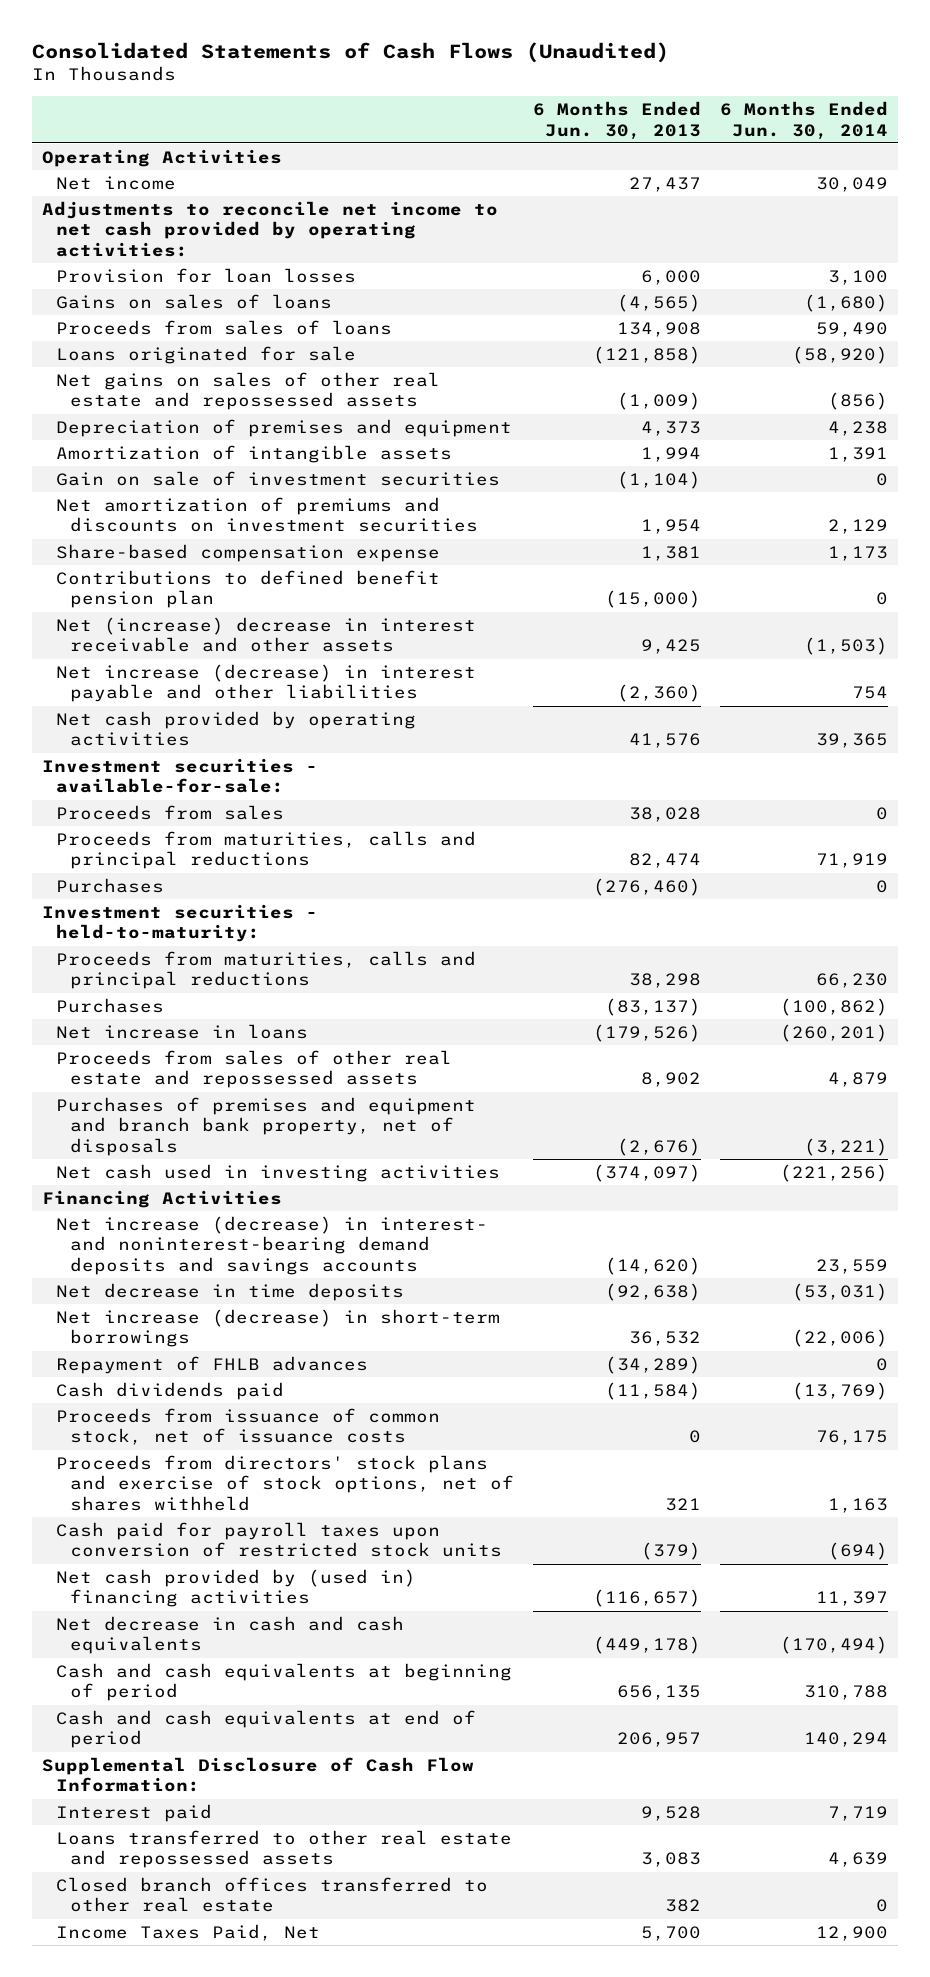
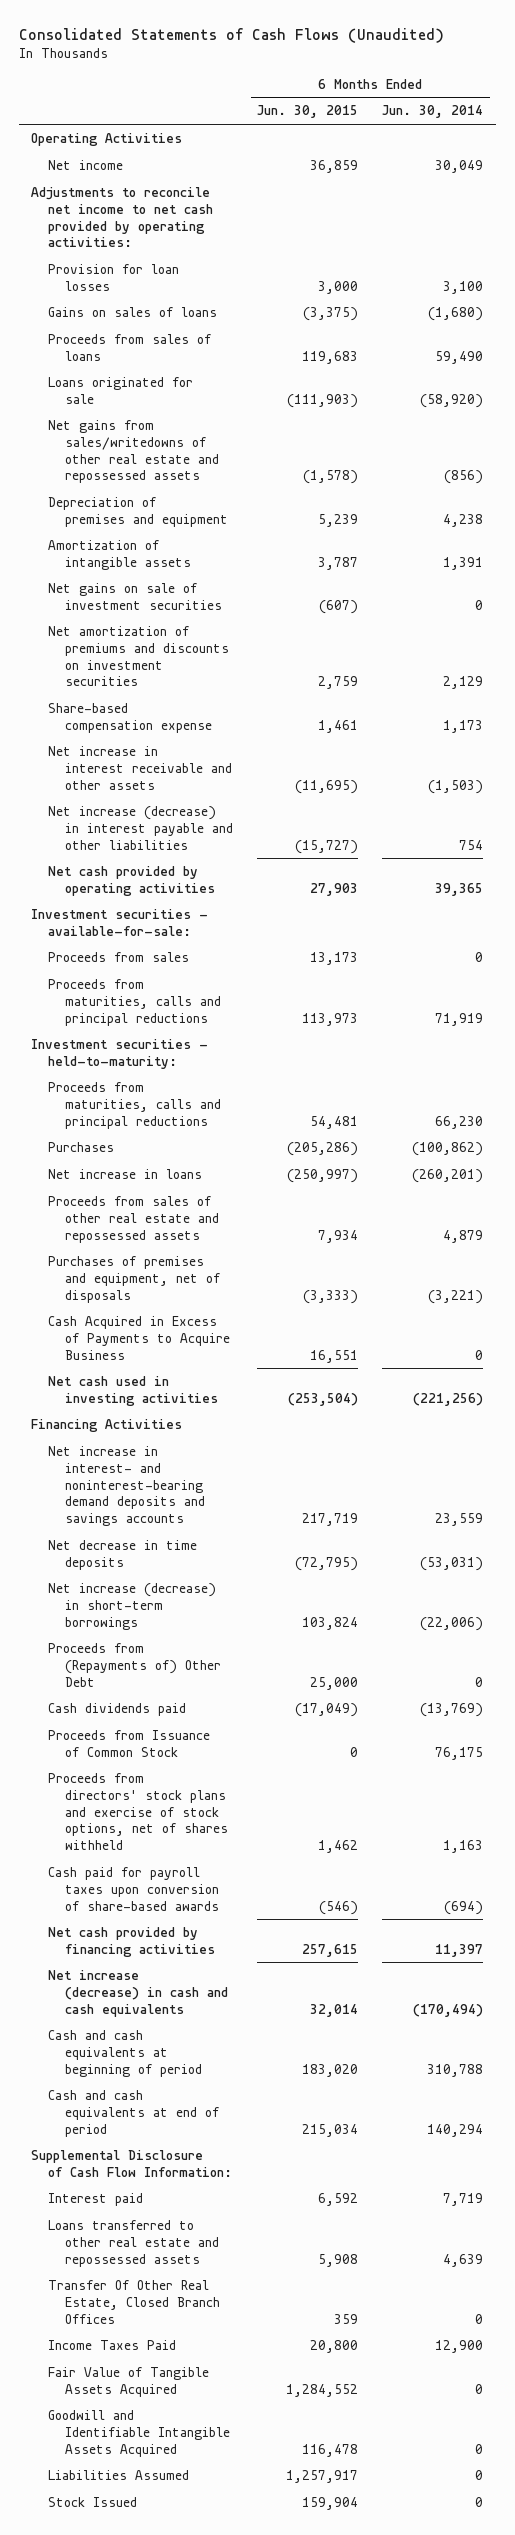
- | 6 Months Ended Jun. 30, 2013 | 6 Months Ended Jun. 30, 2014
+ | 6 Months Ended Jun. 30, 2015 | 6 Months Ended Jun. 30, 2014
- Net gains on sales of other real estate and repossessed assets | (1,009) | (856)
+ Net gains from sales/writedowns of other real estate and repossessed assets | (1,578) | (856)
- Gain on sale of investment securities | (1,104) | 0
+ Net gains on sale of investment securities | (607) | 0
- Contributions to defined benefit pension plan | (15,000) | 0
- Net (increase) decrease in interest receivable and other assets | 9,425 | (1,503)
+ Net increase in interest receivable and other assets | (11,695) | (1,503)
- Purchases | (276,460) | 0
- Purchases of premises and equipment and branch bank property, net of disposals | (2,676) | (3,221)
+ Purchases of premises and equipment, net of disposals | (3,333) | (3,221)
+ Cash Acquired in Excess of Payments to Acquire Business | 16,551 | 0
- Net increase (decrease) in interest- and noninterest-bearing demand deposits and savings accounts | (14,620) | 23,559
+ Net increase in interest- and noninterest-bearing demand deposits and savings accounts | 217,719 | 23,559
- Repayment of FHLB advances | (34,289) | 0
+ Proceeds from (Repayments of) Other Debt | 25,000 | 0
- Proceeds from issuance of common stock, net of issuance costs | 0 | 76,175
+ Proceeds from Issuance of Common Stock | 0 | 76,175
- Cash paid for payroll taxes upon conversion of restricted stock units | (379) | (694)
- Net cash provided by (used in) financing activities | (116,657) | 11,397
- Net decrease in cash and cash equivalents | (449,178) | (170,494)
+ Cash paid for payroll taxes upon conversion of share-based awards | (546) | (694)
+ Net cash provided by financing activities | 257,615 | 11,397
+ Net increase (decrease) in cash and cash equivalents | 32,014 | (170,494)
- Closed branch offices transferred to other real estate | 382 | 0
- Income Taxes Paid, Net | 5,700 | 12,900
+ Transfer Of Other Real Estate, Closed Branch Offices | 359 | 0
+ Income Taxes Paid | 20,800 | 12,900
+ Fair Value of Tangible Assets Acquired | 1,284,552 | 0
+ Goodwill and Identifiable Intangible Assets Acquired | 116,478 | 0
+ Liabilities Assumed | 1,257,917 | 0
+ Stock Issued | 159,904 | 0

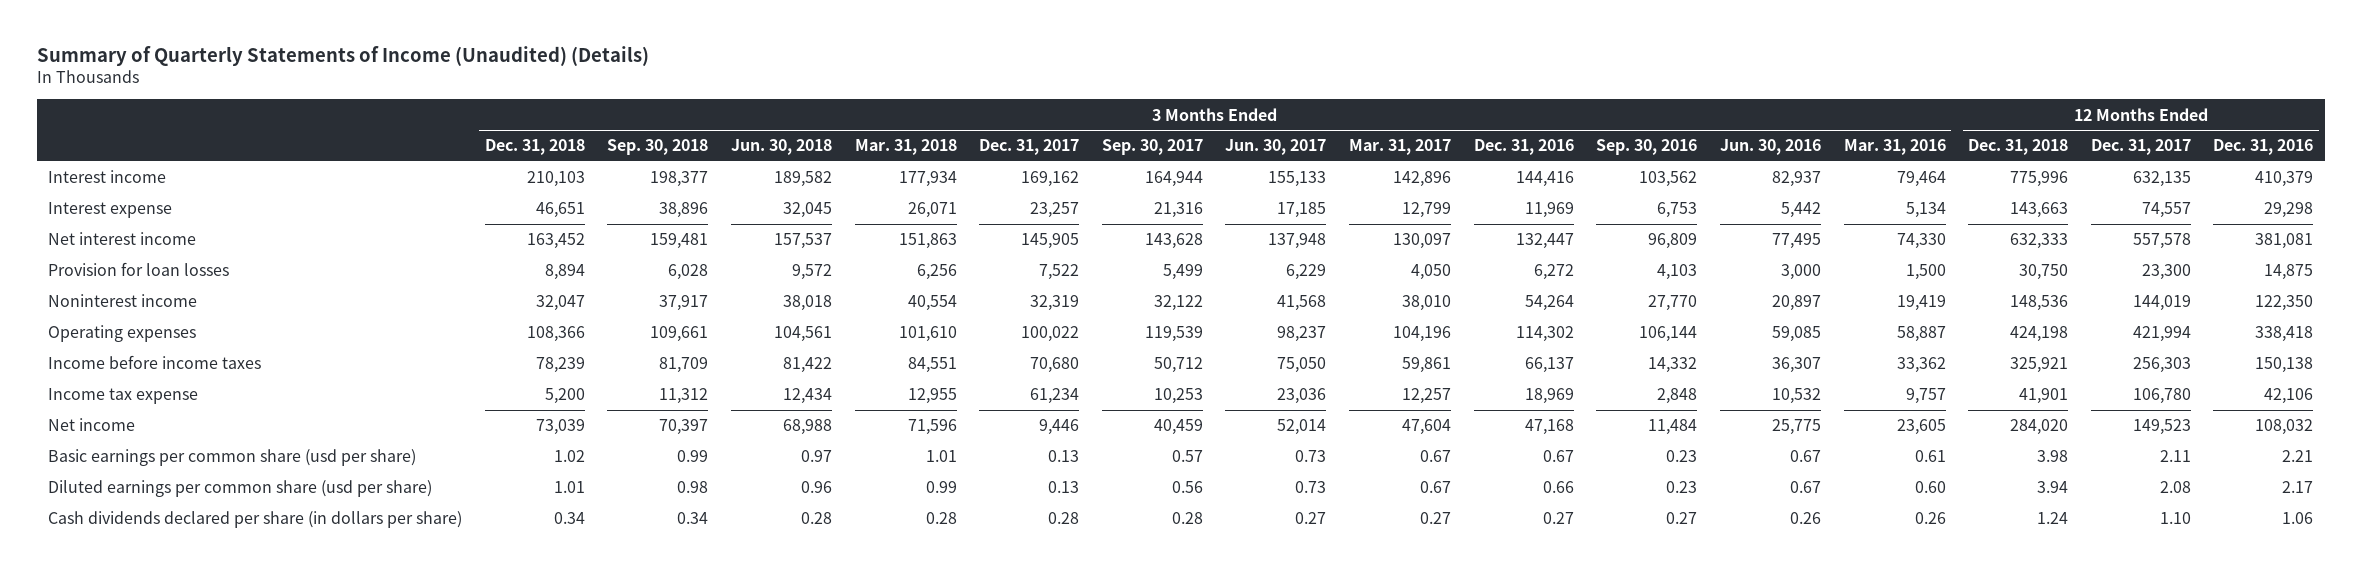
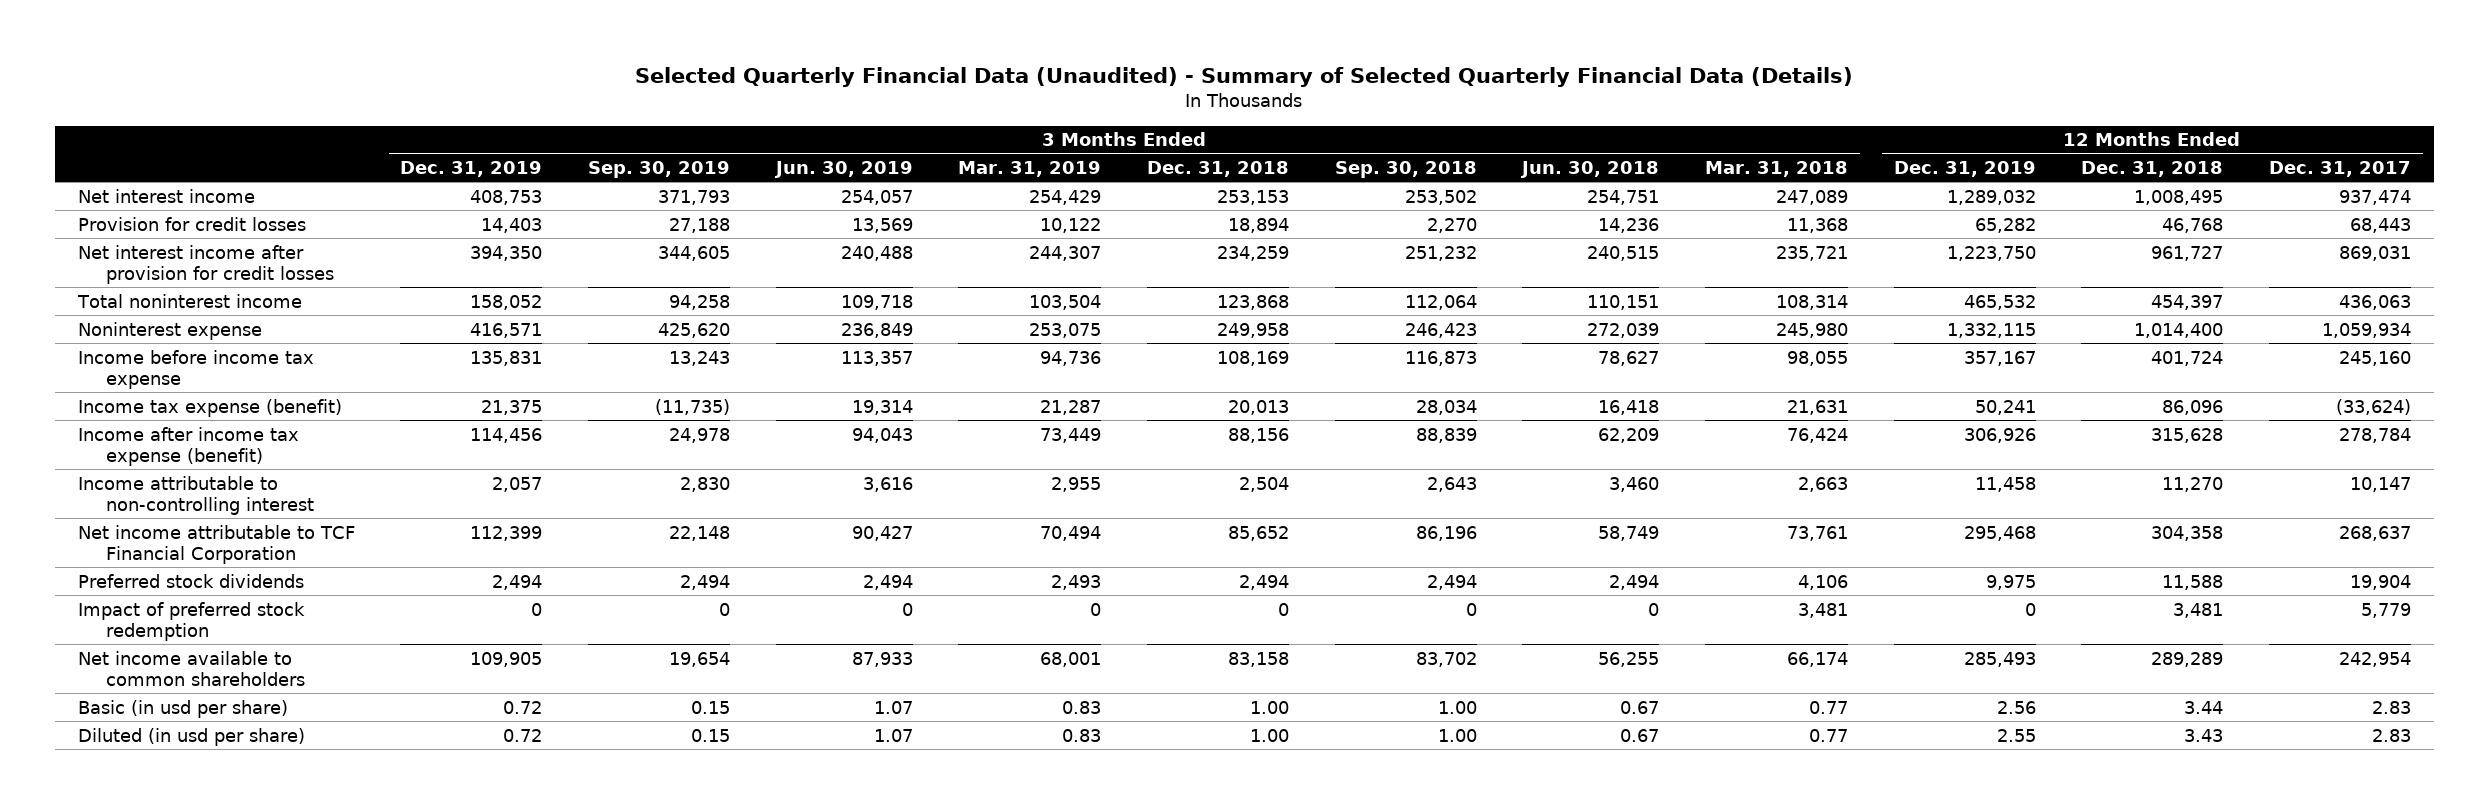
- Summary of Quarterly Statements of Income (Unaudited) (Details)
+ Selected Quarterly Financial Data (Unaudited) - Summary of Selected Quarterly Financial Data (Details)
- | 3 Months Ended Dec. 31, 2018 | 3 Months Ended Sep. 30, 2018 | 3 Months Ended Jun. 30, 2018 | 3 Months Ended Mar. 31, 2018 | 3 Months Ended Dec. 31, 2017 | 3 Months Ended Sep. 30, 2017 | 3 Months Ended Jun. 30, 2017 | 3 Months Ended Mar. 31, 2017 | 3 Months Ended Dec. 31, 2016 | 3 Months Ended Sep. 30, 2016 | 3 Months Ended Jun. 30, 2016 | 3 Months Ended Mar. 31, 2016 | 12 Months Ended Dec. 31, 2018 | 12 Months Ended Dec. 31, 2017 | 12 Months Ended Dec. 31, 2016
+ | 3 Months Ended Dec. 31, 2019 | 3 Months Ended Sep. 30, 2019 | 3 Months Ended Jun. 30, 2019 | 3 Months Ended Mar. 31, 2019 | 3 Months Ended Dec. 31, 2018 | 3 Months Ended Sep. 30, 2018 | 3 Months Ended Jun. 30, 2018 | 3 Months Ended Mar. 31, 2018 | 12 Months Ended Dec. 31, 2019 | 12 Months Ended Dec. 31, 2018 | 12 Months Ended Dec. 31, 2017
- Interest income | 210,103 | 198,377 | 189,582 | 177,934 | 169,162 | 164,944 | 155,133 | 142,896 | 144,416 | 103,562 | 82,937 | 79,464 | 775,996 | 632,135 | 410,379
- Interest expense | 46,651 | 38,896 | 32,045 | 26,071 | 23,257 | 21,316 | 17,185 | 12,799 | 11,969 | 6,753 | 5,442 | 5,134 | 143,663 | 74,557 | 29,298
- Net interest income | 163,452 | 159,481 | 157,537 | 151,863 | 145,905 | 143,628 | 137,948 | 130,097 | 132,447 | 96,809 | 77,495 | 74,330 | 632,333 | 557,578 | 381,081
- Provision for loan losses | 8,894 | 6,028 | 9,572 | 6,256 | 7,522 | 5,499 | 6,229 | 4,050 | 6,272 | 4,103 | 3,000 | 1,500 | 30,750 | 23,300 | 14,875
- Noninterest income | 32,047 | 37,917 | 38,018 | 40,554 | 32,319 | 32,122 | 41,568 | 38,010 | 54,264 | 27,770 | 20,897 | 19,419 | 148,536 | 144,019 | 122,350
- Operating expenses | 108,366 | 109,661 | 104,561 | 101,610 | 100,022 | 119,539 | 98,237 | 104,196 | 114,302 | 106,144 | 59,085 | 58,887 | 424,198 | 421,994 | 338,418
- Income before income taxes | 78,239 | 81,709 | 81,422 | 84,551 | 70,680 | 50,712 | 75,050 | 59,861 | 66,137 | 14,332 | 36,307 | 33,362 | 325,921 | 256,303 | 150,138
- Income tax expense | 5,200 | 11,312 | 12,434 | 12,955 | 61,234 | 10,253 | 23,036 | 12,257 | 18,969 | 2,848 | 10,532 | 9,757 | 41,901 | 106,780 | 42,106
- Net income | 73,039 | 70,397 | 68,988 | 71,596 | 9,446 | 40,459 | 52,014 | 47,604 | 47,168 | 11,484 | 25,775 | 23,605 | 284,020 | 149,523 | 108,032
- Basic earnings per common share (usd per share) | 1.02 | 0.99 | 0.97 | 1.01 | 0.13 | 0.57 | 0.73 | 0.67 | 0.67 | 0.23 | 0.67 | 0.61 | 3.98 | 2.11 | 2.21
- Diluted earnings per common share (usd per share) | 1.01 | 0.98 | 0.96 | 0.99 | 0.13 | 0.56 | 0.73 | 0.67 | 0.66 | 0.23 | 0.67 | 0.60 | 3.94 | 2.08 | 2.17
- Cash dividends declared per share (in dollars per share) | 0.34 | 0.34 | 0.28 | 0.28 | 0.28 | 0.28 | 0.27 | 0.27 | 0.27 | 0.27 | 0.26 | 0.26 | 1.24 | 1.10 | 1.06
+ Net interest income | 408,753 | 371,793 | 254,057 | 254,429 | 253,153 | 253,502 | 254,751 | 247,089 | 1,289,032 | 1,008,495 | 937,474
+ Provision for credit losses | 14,403 | 27,188 | 13,569 | 10,122 | 18,894 | 2,270 | 14,236 | 11,368 | 65,282 | 46,768 | 68,443
+ Net interest income after provision for credit losses | 394,350 | 344,605 | 240,488 | 244,307 | 234,259 | 251,232 | 240,515 | 235,721 | 1,223,750 | 961,727 | 869,031
+ Total noninterest income | 158,052 | 94,258 | 109,718 | 103,504 | 123,868 | 112,064 | 110,151 | 108,314 | 465,532 | 454,397 | 436,063
+ Noninterest expense | 416,571 | 425,620 | 236,849 | 253,075 | 249,958 | 246,423 | 272,039 | 245,980 | 1,332,115 | 1,014,400 | 1,059,934
+ Income before income tax expense | 135,831 | 13,243 | 113,357 | 94,736 | 108,169 | 116,873 | 78,627 | 98,055 | 357,167 | 401,724 | 245,160
+ Income tax expense (benefit) | 21,375 | (11,735) | 19,314 | 21,287 | 20,013 | 28,034 | 16,418 | 21,631 | 50,241 | 86,096 | (33,624)
+ Income after income tax expense (benefit) | 114,456 | 24,978 | 94,043 | 73,449 | 88,156 | 88,839 | 62,209 | 76,424 | 306,926 | 315,628 | 278,784
+ Income attributable to non-controlling interest | 2,057 | 2,830 | 3,616 | 2,955 | 2,504 | 2,643 | 3,460 | 2,663 | 11,458 | 11,270 | 10,147
+ Net income attributable to TCF Financial Corporation | 112,399 | 22,148 | 90,427 | 70,494 | 85,652 | 86,196 | 58,749 | 73,761 | 295,468 | 304,358 | 268,637
+ Preferred stock dividends | 2,494 | 2,494 | 2,494 | 2,493 | 2,494 | 2,494 | 2,494 | 4,106 | 9,975 | 11,588 | 19,904
+ Impact of preferred stock redemption | 0 | 0 | 0 | 0 | 0 | 0 | 0 | 3,481 | 0 | 3,481 | 5,779
+ Net income available to common shareholders | 109,905 | 19,654 | 87,933 | 68,001 | 83,158 | 83,702 | 56,255 | 66,174 | 285,493 | 289,289 | 242,954
+ Basic (in usd per share) | 0.72 | 0.15 | 1.07 | 0.83 | 1.00 | 1.00 | 0.67 | 0.77 | 2.56 | 3.44 | 2.83
+ Diluted (in usd per share) | 0.72 | 0.15 | 1.07 | 0.83 | 1.00 | 1.00 | 0.67 | 0.77 | 2.55 | 3.43 | 2.83

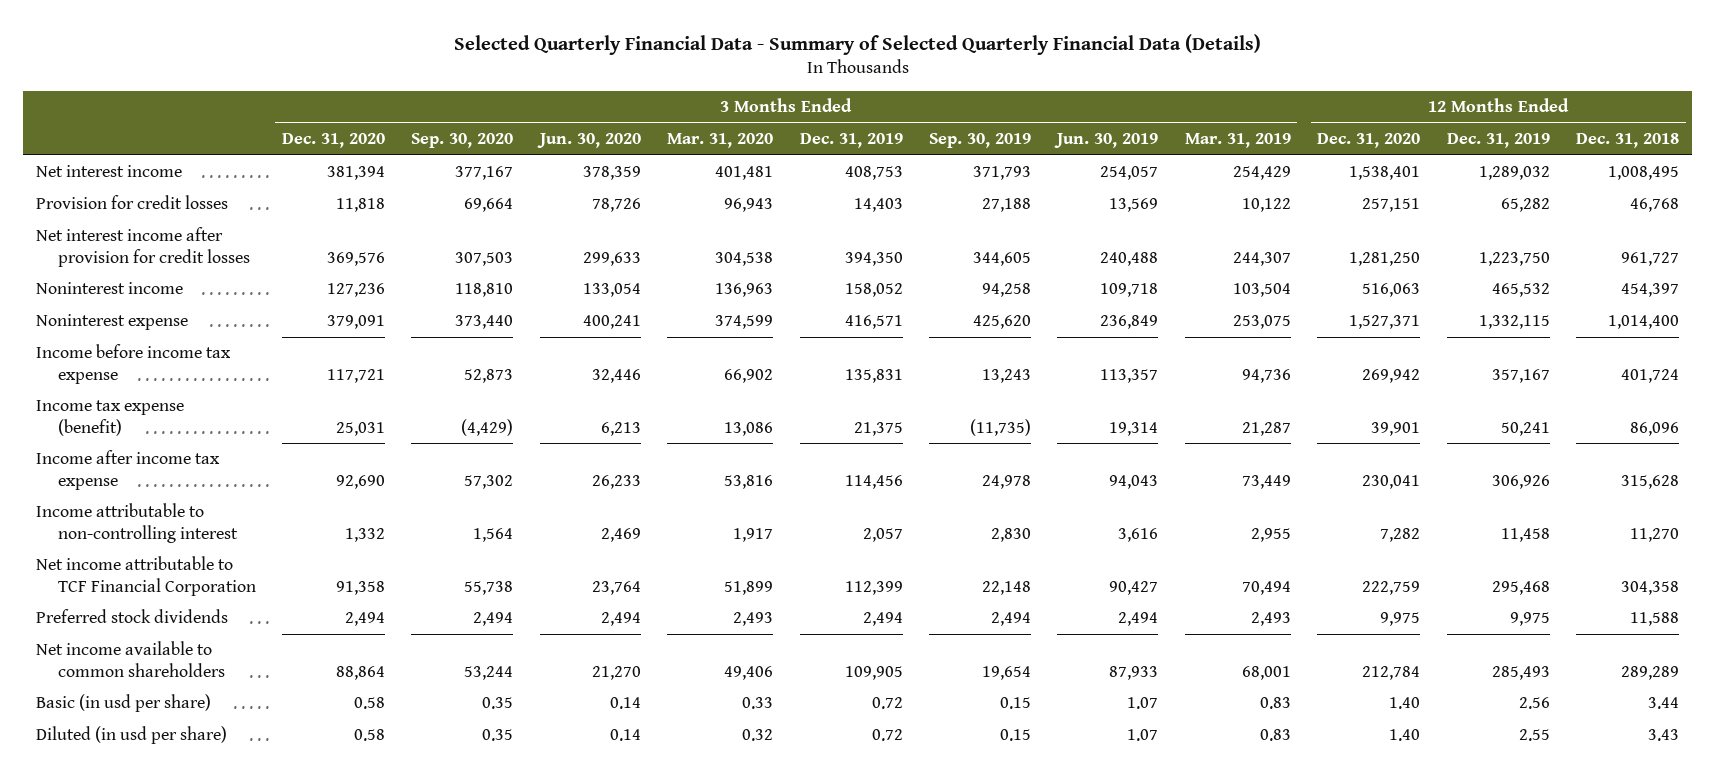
- Selected Quarterly Financial Data (Unaudited) - Summary of Selected Quarterly Financial Data (Details)
+ Selected Quarterly Financial Data - Summary of Selected Quarterly Financial Data (Details)
- | 3 Months Ended Dec. 31, 2019 | 3 Months Ended Sep. 30, 2019 | 3 Months Ended Jun. 30, 2019 | 3 Months Ended Mar. 31, 2019 | 3 Months Ended Dec. 31, 2018 | 3 Months Ended Sep. 30, 2018 | 3 Months Ended Jun. 30, 2018 | 3 Months Ended Mar. 31, 2018 | 12 Months Ended Dec. 31, 2019 | 12 Months Ended Dec. 31, 2018 | 12 Months Ended Dec. 31, 2017
+ | 3 Months Ended Dec. 31, 2020 | 3 Months Ended Sep. 30, 2020 | 3 Months Ended Jun. 30, 2020 | 3 Months Ended Mar. 31, 2020 | 3 Months Ended Dec. 31, 2019 | 3 Months Ended Sep. 30, 2019 | 3 Months Ended Jun. 30, 2019 | 3 Months Ended Mar. 31, 2019 | 12 Months Ended Dec. 31, 2020 | 12 Months Ended Dec. 31, 2019 | 12 Months Ended Dec. 31, 2018
- Total noninterest income | 158,052 | 94,258 | 109,718 | 103,504 | 123,868 | 112,064 | 110,151 | 108,314 | 465,532 | 454,397 | 436,063
+ Noninterest income | 127,236 | 118,810 | 133,054 | 136,963 | 158,052 | 94,258 | 109,718 | 103,504 | 516,063 | 465,532 | 454,397
- Income after income tax expense (benefit) | 114,456 | 24,978 | 94,043 | 73,449 | 88,156 | 88,839 | 62,209 | 76,424 | 306,926 | 315,628 | 278,784
+ Income after income tax expense | 92,690 | 57,302 | 26,233 | 53,816 | 114,456 | 24,978 | 94,043 | 73,449 | 230,041 | 306,926 | 315,628
- Impact of preferred stock redemption | 0 | 0 | 0 | 0 | 0 | 0 | 0 | 3,481 | 0 | 3,481 | 5,779

